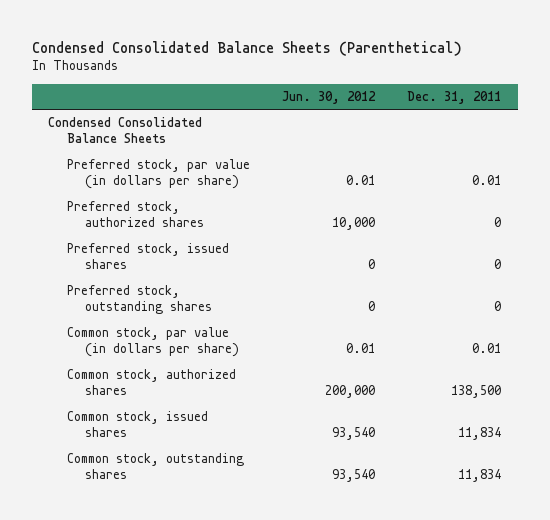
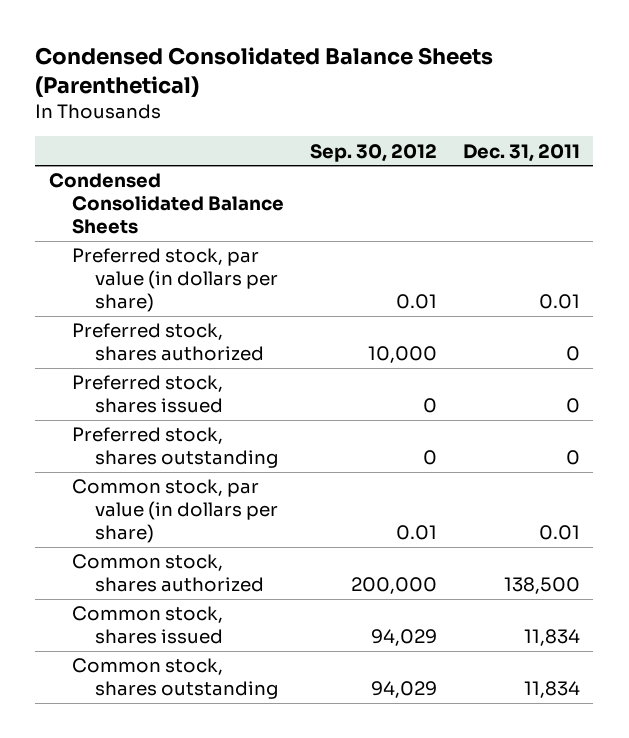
- | Jun. 30, 2012 | Dec. 31, 2011
+ | Sep. 30, 2012 | Dec. 31, 2011
- Preferred stock, authorized shares | 10,000 | 0
- Preferred stock, issued shares | 0 | 0
- Preferred stock, outstanding shares | 0 | 0
+ Preferred stock, shares authorized | 10,000 | 0
+ Preferred stock, shares issued | 0 | 0
+ Preferred stock, shares outstanding | 0 | 0
- Common stock, authorized shares | 200,000 | 138,500
- Common stock, issued shares | 93,540 | 11,834
- Common stock, outstanding shares | 93,540 | 11,834
+ Common stock, shares authorized | 200,000 | 138,500
+ Common stock, shares issued | 94,029 | 11,834
+ Common stock, shares outstanding | 94,029 | 11,834

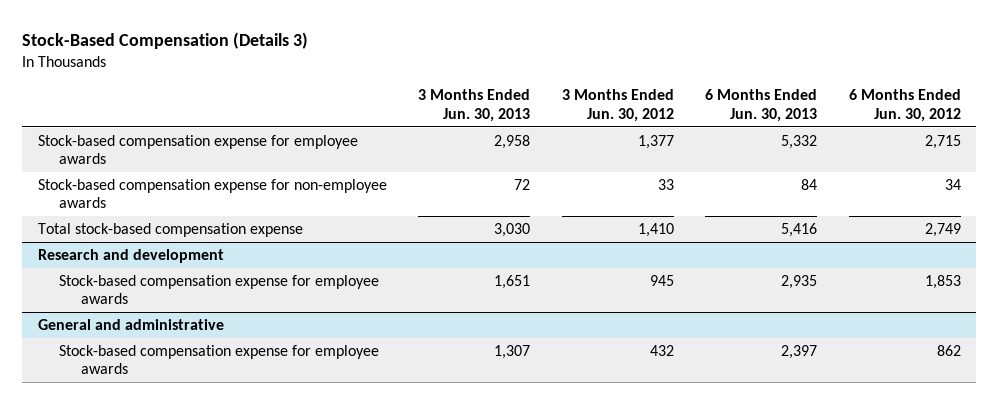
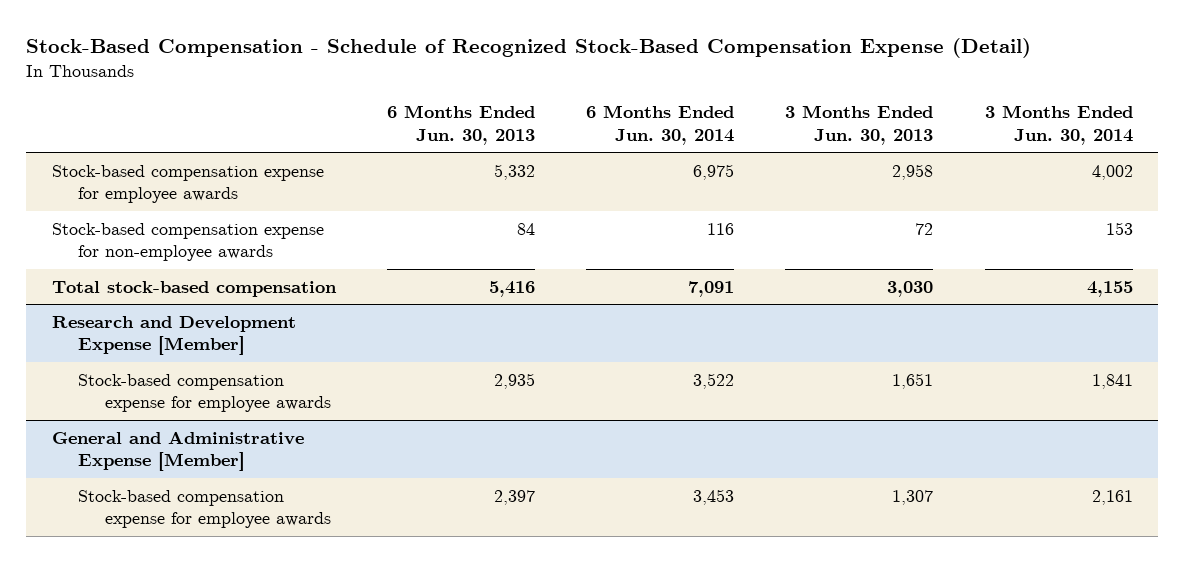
- Stock-Based Compensation (Details 3)
+ Stock-Based Compensation - Schedule of Recognized Stock-Based Compensation Expense (Detail)
- | 3 Months Ended Jun. 30, 2013 | 3 Months Ended Jun. 30, 2012 | 6 Months Ended Jun. 30, 2013 | 6 Months Ended Jun. 30, 2012
+ | 6 Months Ended Jun. 30, 2013 | 6 Months Ended Jun. 30, 2014 | 3 Months Ended Jun. 30, 2013 | 3 Months Ended Jun. 30, 2014
- Total stock-based compensation expense | 3,030 | 1,410 | 5,416 | 2,749
- Research and development
+ Total stock-based compensation | 5,416 | 7,091 | 3,030 | 4,155
+ Research and Development Expense [Member]
- General and administrative
+ General and Administrative Expense [Member]

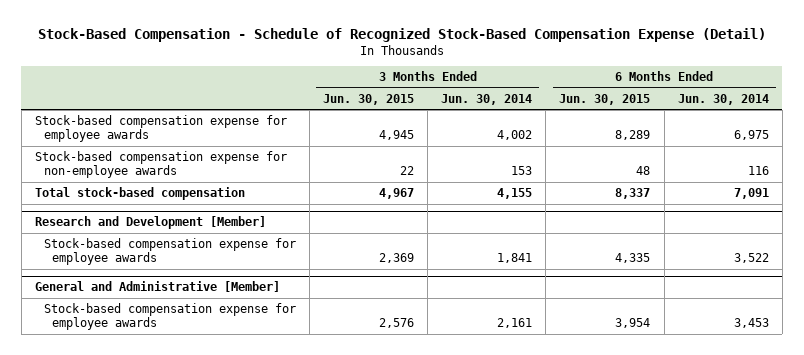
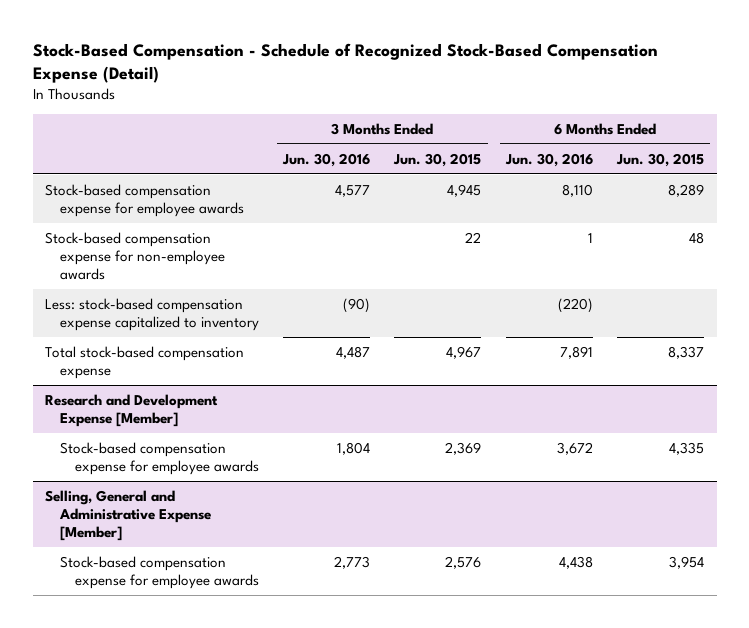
- | 3 Months Ended Jun. 30, 2015 | 3 Months Ended Jun. 30, 2014 | 6 Months Ended Jun. 30, 2015 | 6 Months Ended Jun. 30, 2014
+ | 3 Months Ended Jun. 30, 2016 | 3 Months Ended Jun. 30, 2015 | 6 Months Ended Jun. 30, 2016 | 6 Months Ended Jun. 30, 2015
- Total stock-based compensation | 4,967 | 4,155 | 8,337 | 7,091
- Research and Development [Member]
+ Less: stock-based compensation expense capitalized to inventory | (90) | | (220) |
+ Total stock-based compensation expense | 4,487 | 4,967 | 7,891 | 8,337
+ Research and Development Expense [Member]
- General and Administrative [Member]
+ Selling, General and Administrative Expense [Member]

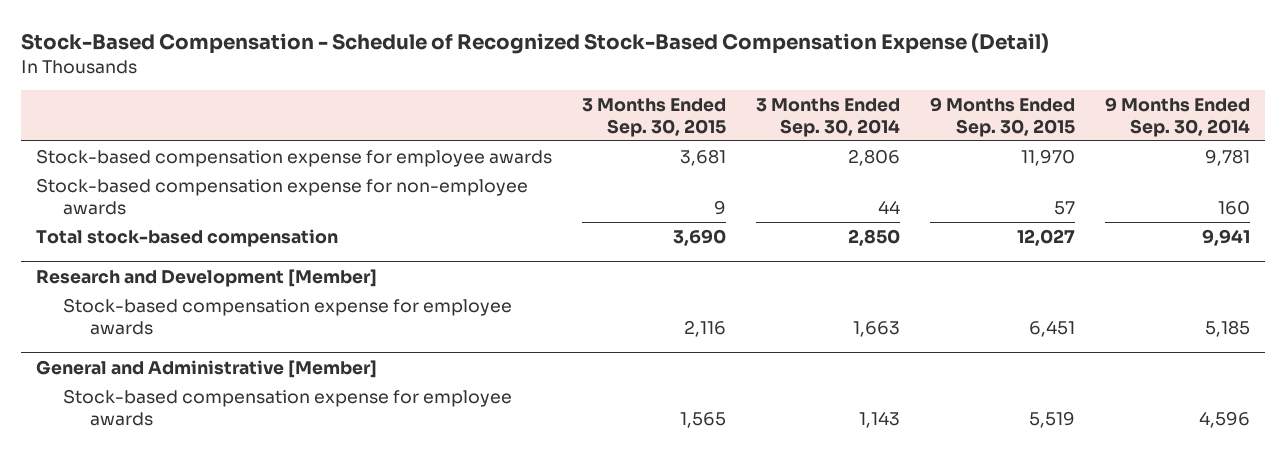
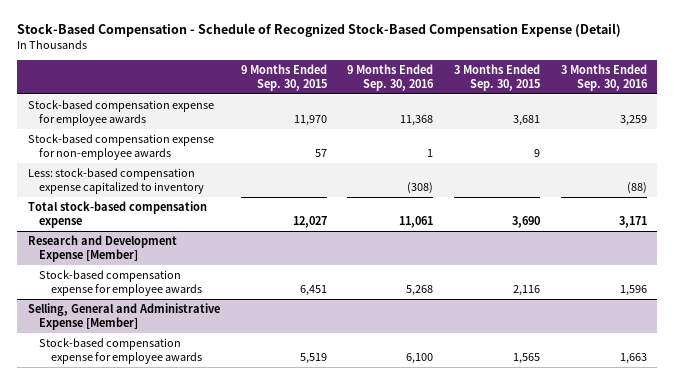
- | 3 Months Ended Sep. 30, 2015 | 3 Months Ended Sep. 30, 2014 | 9 Months Ended Sep. 30, 2015 | 9 Months Ended Sep. 30, 2014
+ | 9 Months Ended Sep. 30, 2015 | 9 Months Ended Sep. 30, 2016 | 3 Months Ended Sep. 30, 2015 | 3 Months Ended Sep. 30, 2016
- Total stock-based compensation | 3,690 | 2,850 | 12,027 | 9,941
- Research and Development [Member]
+ Less: stock-based compensation expense capitalized to inventory | | (308) | | (88)
+ Total stock-based compensation expense | 12,027 | 11,061 | 3,690 | 3,171
+ Research and Development Expense [Member]
- General and Administrative [Member]
+ Selling, General and Administrative Expense [Member]

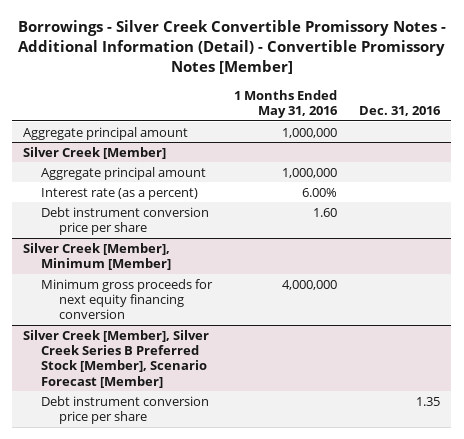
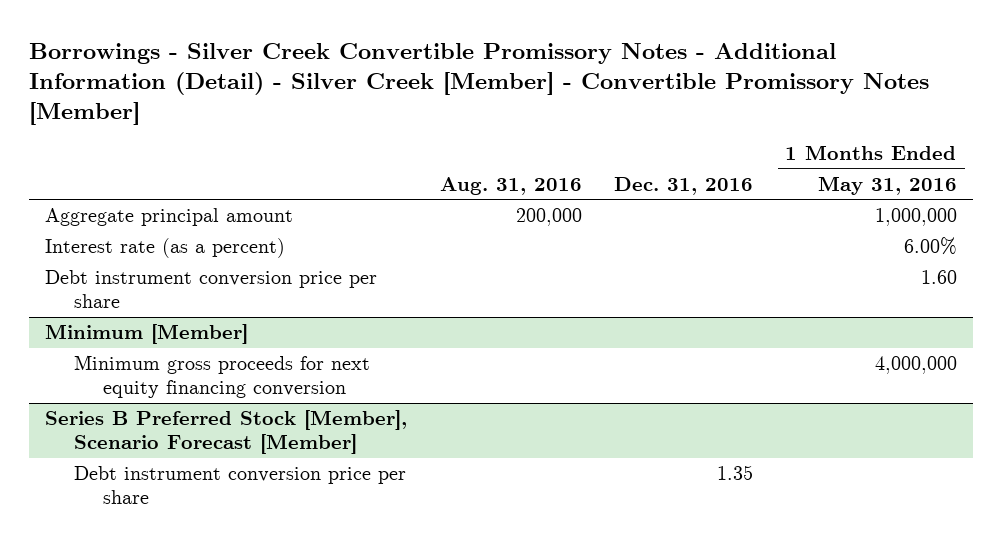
- Borrowings - Silver Creek Convertible Promissory Notes - Additional Information (Detail) - Convertible Promissory Notes [Member]
+ Borrowings - Silver Creek Convertible Promissory Notes - Additional Information (Detail) - Silver Creek [Member] - Convertible Promissory Notes [Member]
- | 1 Months Ended May 31, 2016 | Dec. 31, 2016
+ | Aug. 31, 2016 | Dec. 31, 2016 | 1 Months Ended May 31, 2016
- Silver Creek [Member]
- Aggregate principal amount | 1,000,000 |
- Silver Creek [Member], Minimum [Member]
+ Minimum [Member]
- Silver Creek [Member], Silver Creek Series B Preferred Stock [Member], Scenario Forecast [Member]
+ Series B Preferred Stock [Member], Scenario Forecast [Member]

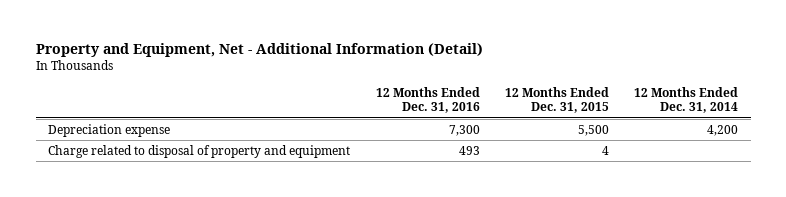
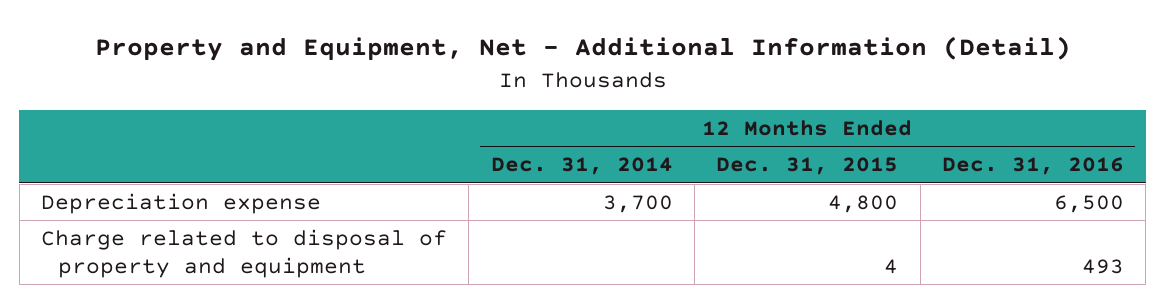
- | 12 Months Ended Dec. 31, 2016 | 12 Months Ended Dec. 31, 2015 | 12 Months Ended Dec. 31, 2014
+ | 12 Months Ended Dec. 31, 2014 | 12 Months Ended Dec. 31, 2015 | 12 Months Ended Dec. 31, 2016
- Depreciation expense | 7,300 | 5,500 | 4,200
+ Depreciation expense | 3,700 | 4,800 | 6,500

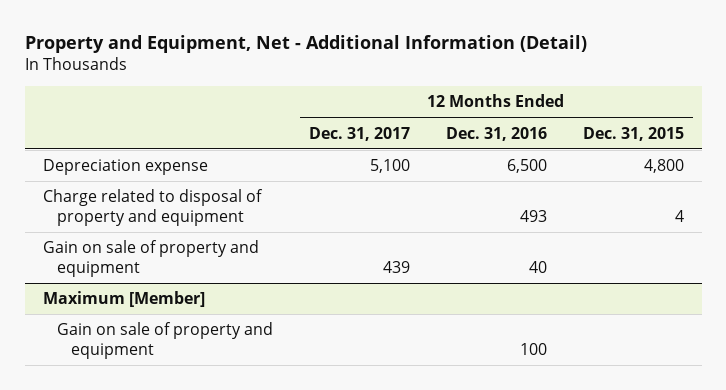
- | 12 Months Ended Dec. 31, 2014 | 12 Months Ended Dec. 31, 2015 | 12 Months Ended Dec. 31, 2016
+ | 12 Months Ended Dec. 31, 2017 | 12 Months Ended Dec. 31, 2016 | 12 Months Ended Dec. 31, 2015
+ Gain on sale of property and equipment | 439 | 40 |
+ Maximum [Member]
+ Gain on sale of property and equipment | | 100 |

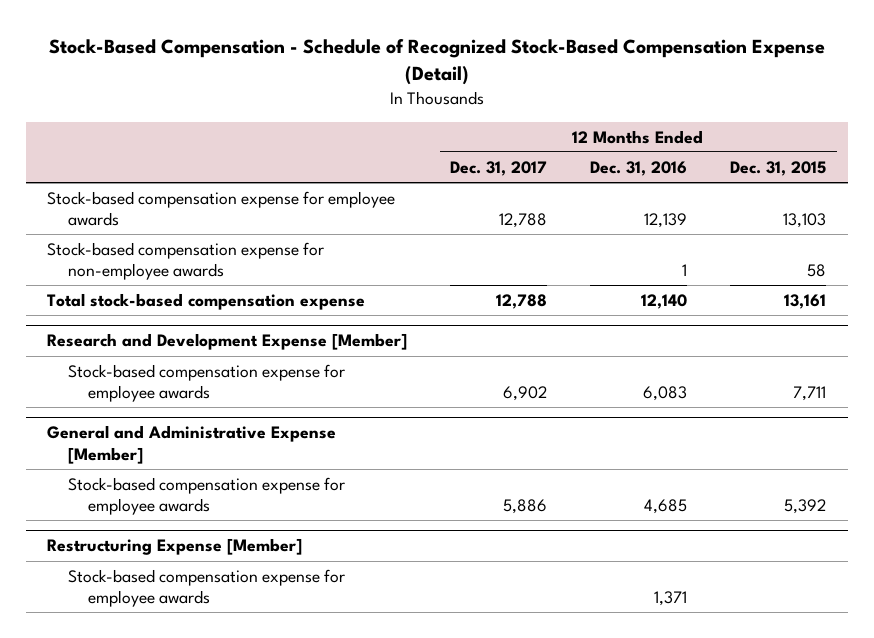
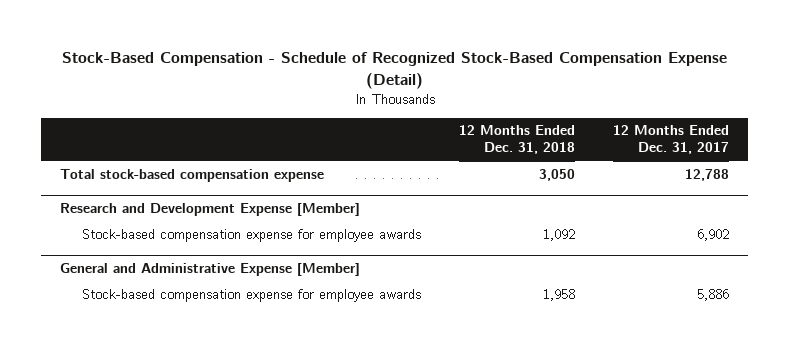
- | 12 Months Ended Dec. 31, 2017 | 12 Months Ended Dec. 31, 2016 | 12 Months Ended Dec. 31, 2015
+ | 12 Months Ended Dec. 31, 2018 | 12 Months Ended Dec. 31, 2017
- Stock-based compensation expense for employee awards | 12,788 | 12,139 | 13,103
- Stock-based compensation expense for non-employee awards | | 1 | 58
- Restructuring Expense [Member]
- Stock-based compensation expense for employee awards | | 1,371 |

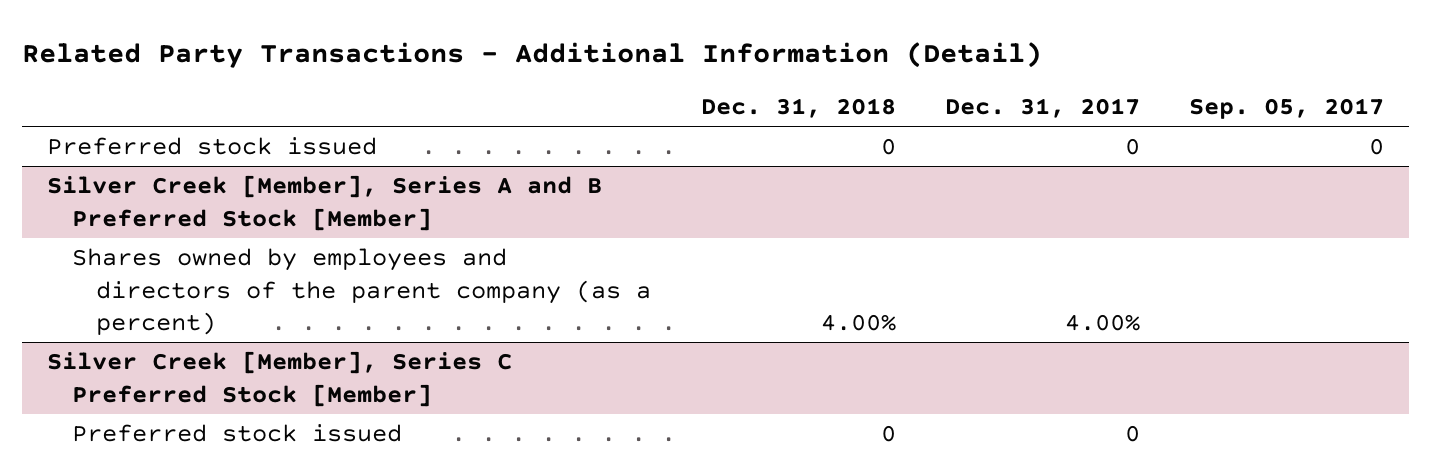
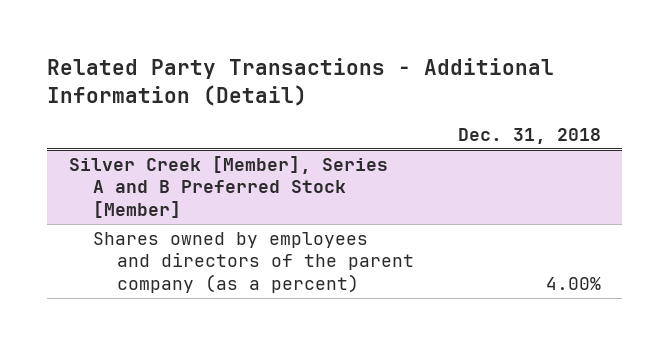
- | Dec. 31, 2018 | Dec. 31, 2017 | Sep. 05, 2017
+ | Dec. 31, 2018
- Preferred stock issued | 0 | 0 | 0
- Silver Creek [Member], Series C Preferred Stock [Member]
- Preferred stock issued | 0 | 0 |

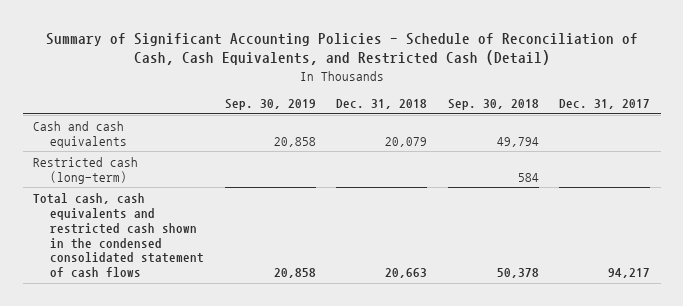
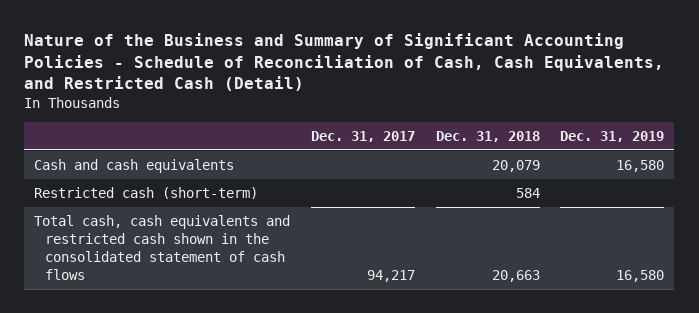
- Summary of Significant Accounting Policies - Schedule of Reconciliation of Cash, Cash Equivalents, and Restricted Cash (Detail)
+ Nature of the Business and Summary of Significant Accounting Policies - Schedule of Reconciliation of Cash, Cash Equivalents, and Restricted Cash (Detail)
- | Sep. 30, 2019 | Dec. 31, 2018 | Sep. 30, 2018 | Dec. 31, 2017
+ | Dec. 31, 2017 | Dec. 31, 2018 | Dec. 31, 2019
- Restricted cash (long-term) | | | 584 |
- Total cash, cash equivalents and restricted cash shown in the condensed consolidated statement of cash flows | 20,858 | 20,663 | 50,378 | 94,217
+ Restricted cash (short-term) | | 584 |
+ Total cash, cash equivalents and restricted cash shown in the consolidated statement of cash flows | 94,217 | 20,663 | 16,580

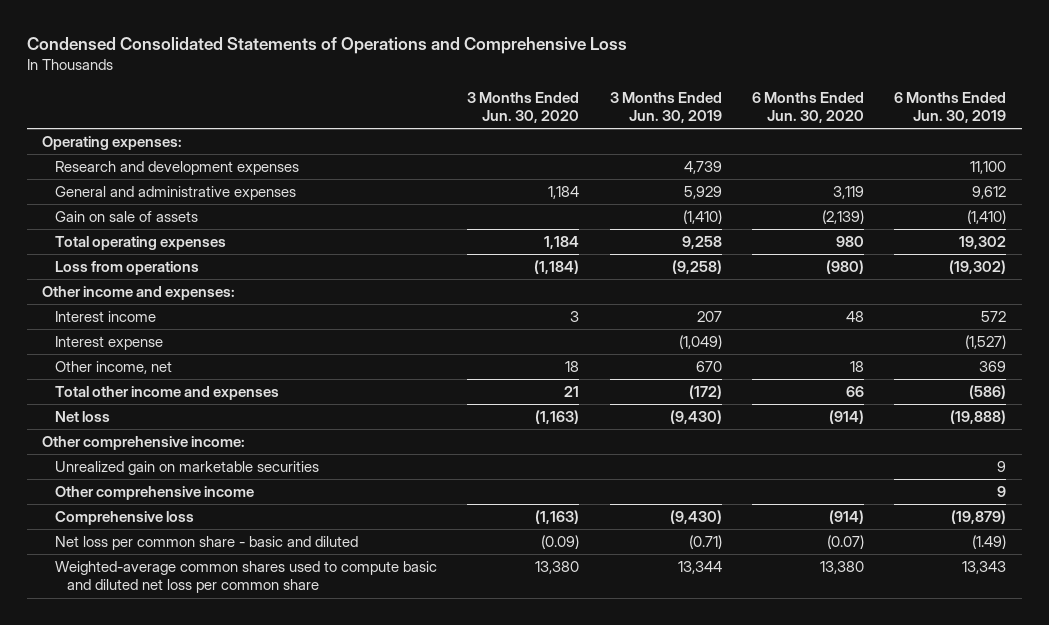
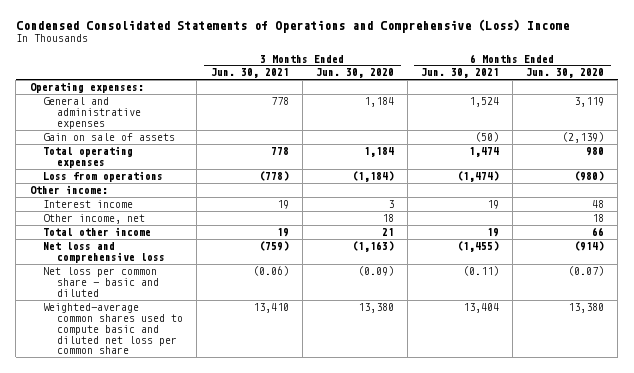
- Condensed Consolidated Statements of Operations and Comprehensive Loss
+ Condensed Consolidated Statements of Operations and Comprehensive (Loss) Income
- | 3 Months Ended Jun. 30, 2020 | 3 Months Ended Jun. 30, 2019 | 6 Months Ended Jun. 30, 2020 | 6 Months Ended Jun. 30, 2019
+ | 3 Months Ended Jun. 30, 2021 | 3 Months Ended Jun. 30, 2020 | 6 Months Ended Jun. 30, 2021 | 6 Months Ended Jun. 30, 2020
- Research and development expenses | | 4,739 | | 11,100
- Other income and expenses:
+ Other income:
- Interest expense | | (1,049) | | (1,527)
- Total other income and expenses | 21 | (172) | 66 | (586)
- Net loss | (1,163) | (9,430) | (914) | (19,888)
- Other comprehensive income:
- Unrealized gain on marketable securities | | | | 9
- Other comprehensive income | | | | 9
- Comprehensive loss | (1,163) | (9,430) | (914) | (19,879)
+ Total other income | 19 | 21 | 19 | 66
+ Net loss and comprehensive loss | (759) | (1,163) | (1,455) | (914)

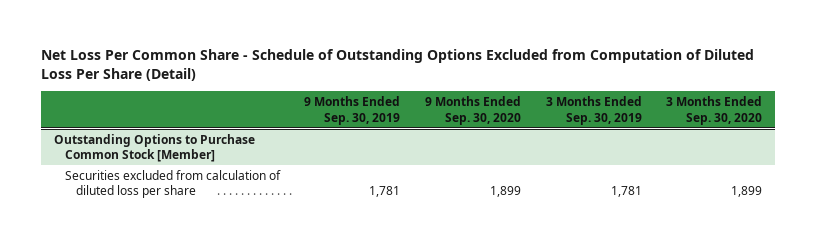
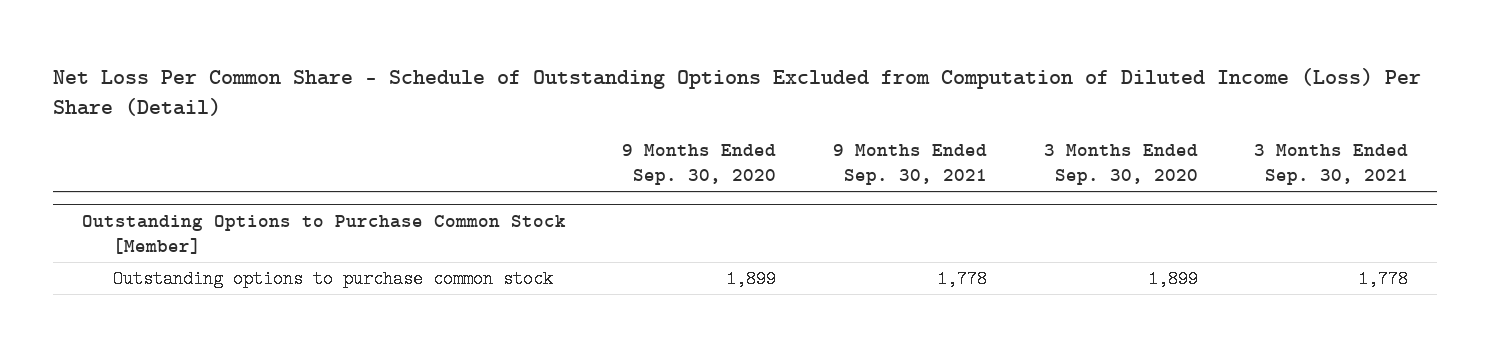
- Net Loss Per Common Share - Schedule of Outstanding Options Excluded from Computation of Diluted Loss Per Share (Detail)
+ Net Loss Per Common Share - Schedule of Outstanding Options Excluded from Computation of Diluted Income (Loss) Per Share (Detail)
- | 9 Months Ended Sep. 30, 2019 | 9 Months Ended Sep. 30, 2020 | 3 Months Ended Sep. 30, 2019 | 3 Months Ended Sep. 30, 2020
+ | 9 Months Ended Sep. 30, 2020 | 9 Months Ended Sep. 30, 2021 | 3 Months Ended Sep. 30, 2020 | 3 Months Ended Sep. 30, 2021
@ Outstanding Options to Purchase Common Stock [Member]
- Securities excluded from calculation of diluted loss per share | 1,781 | 1,899 | 1,781 | 1,899
+ Outstanding options to purchase common stock | 1,899 | 1,778 | 1,899 | 1,778

